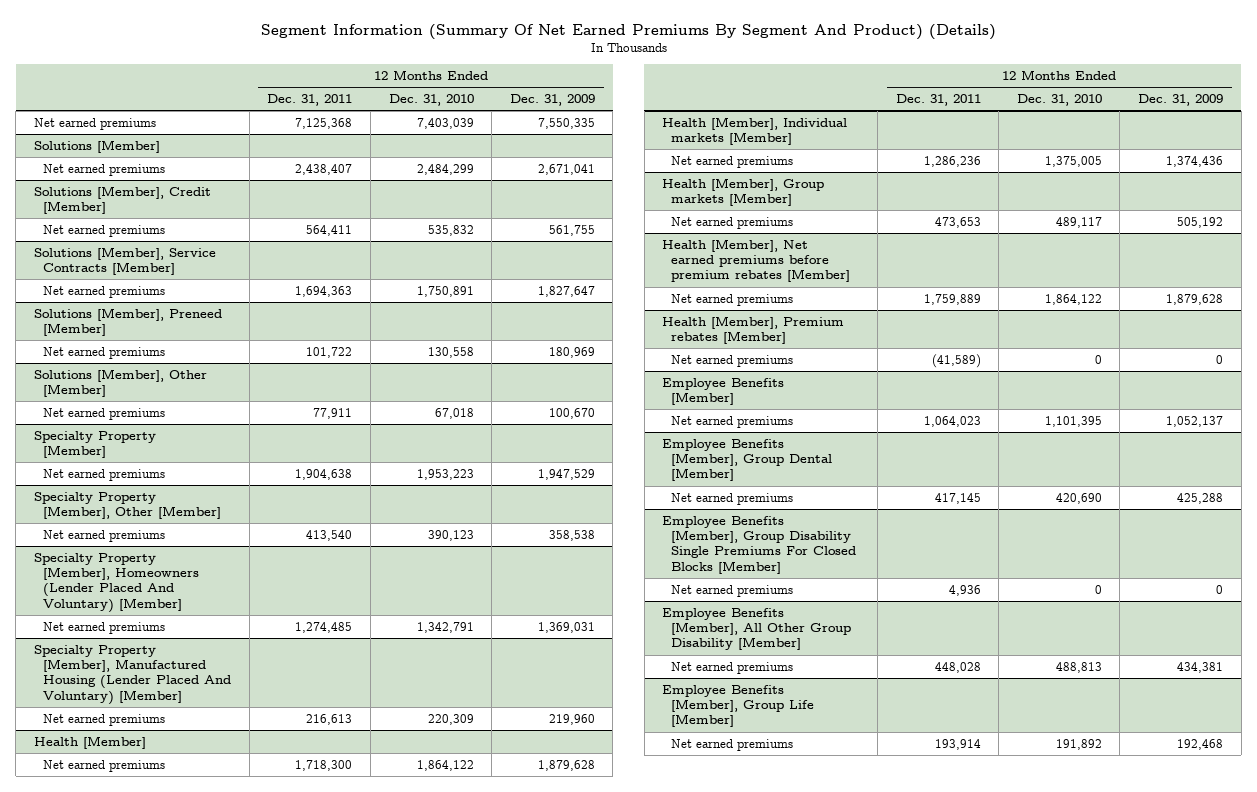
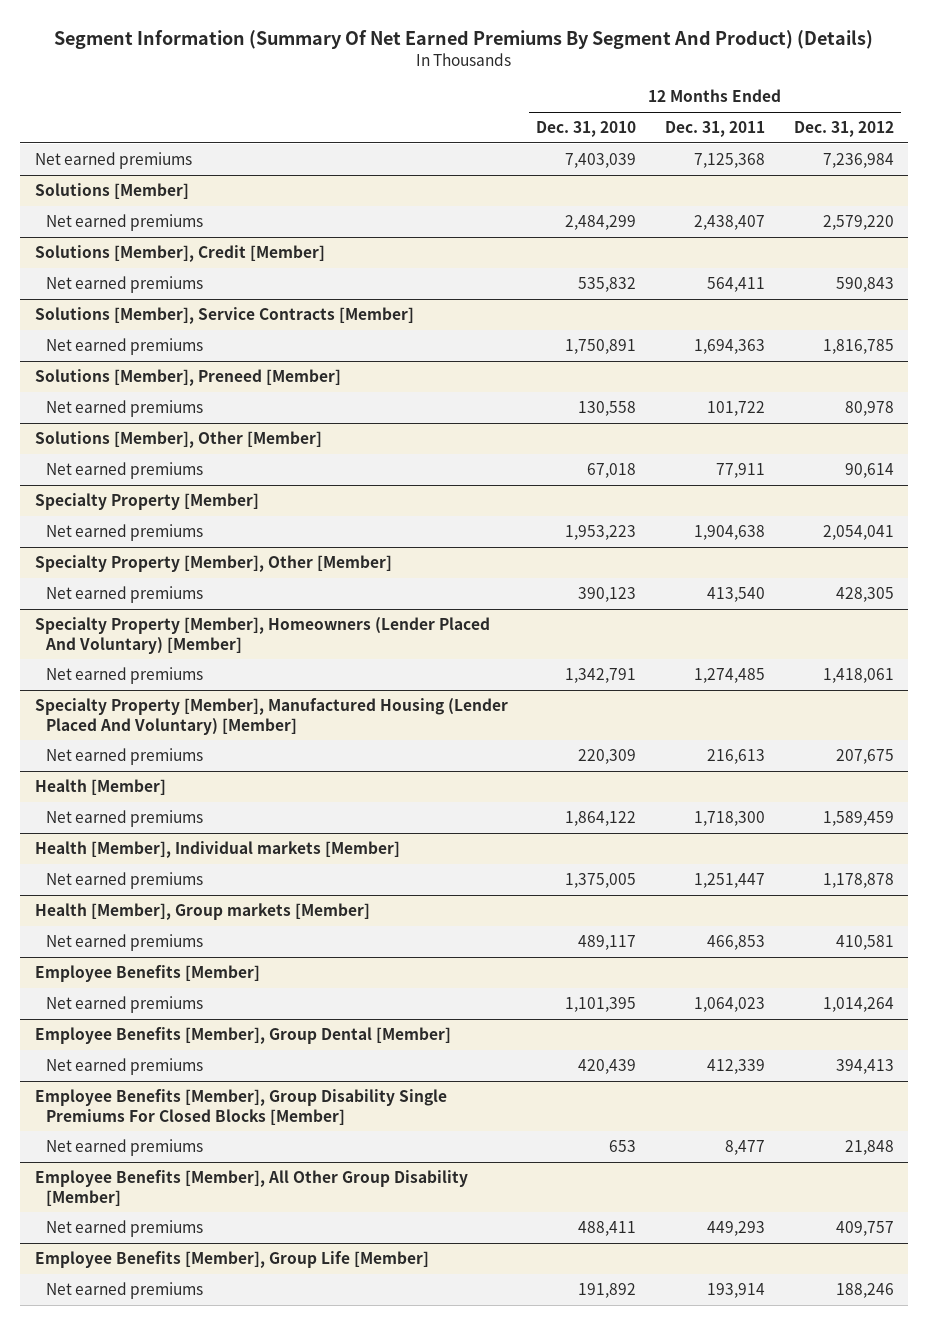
- | 12 Months Ended Dec. 31, 2011 | 12 Months Ended Dec. 31, 2010 | 12 Months Ended Dec. 31, 2009
+ | 12 Months Ended Dec. 31, 2010 | 12 Months Ended Dec. 31, 2011 | 12 Months Ended Dec. 31, 2012
@ Health [Member], Individual markets [Member]
- Net earned premiums | 1,286,236 | 1,375,005 | 1,374,436
+ Net earned premiums | 1,375,005 | 1,251,447 | 1,178,878
@ Health [Member], Group markets [Member]
- Net earned premiums | 473,653 | 489,117 | 505,192
- Health [Member], Net earned premiums before premium rebates [Member]
- Net earned premiums | 1,759,889 | 1,864,122 | 1,879,628
- Health [Member], Premium rebates [Member]
- Net earned premiums | (41,589) | 0 | 0
@ Health [Member], Group markets [Member]
+ Net earned premiums | 489,117 | 466,853 | 410,581
@ Employee Benefits [Member], Group Dental [Member]
- Net earned premiums | 417,145 | 420,690 | 425,288
+ Net earned premiums | 420,439 | 412,339 | 394,413
@ Employee Benefits [Member], Group Disability Single Premiums For Closed Blocks [Member]
- Net earned premiums | 4,936 | 0 | 0
+ Net earned premiums | 653 | 8,477 | 21,848
@ Employee Benefits [Member], All Other Group Disability [Member]
- Net earned premiums | 448,028 | 488,813 | 434,381
+ Net earned premiums | 488,411 | 449,293 | 409,757

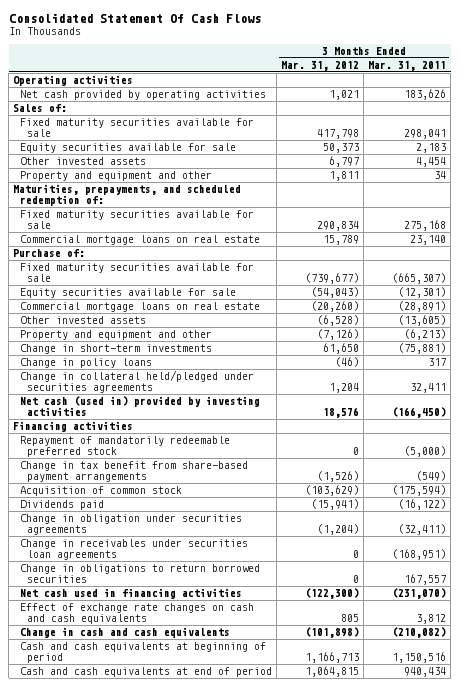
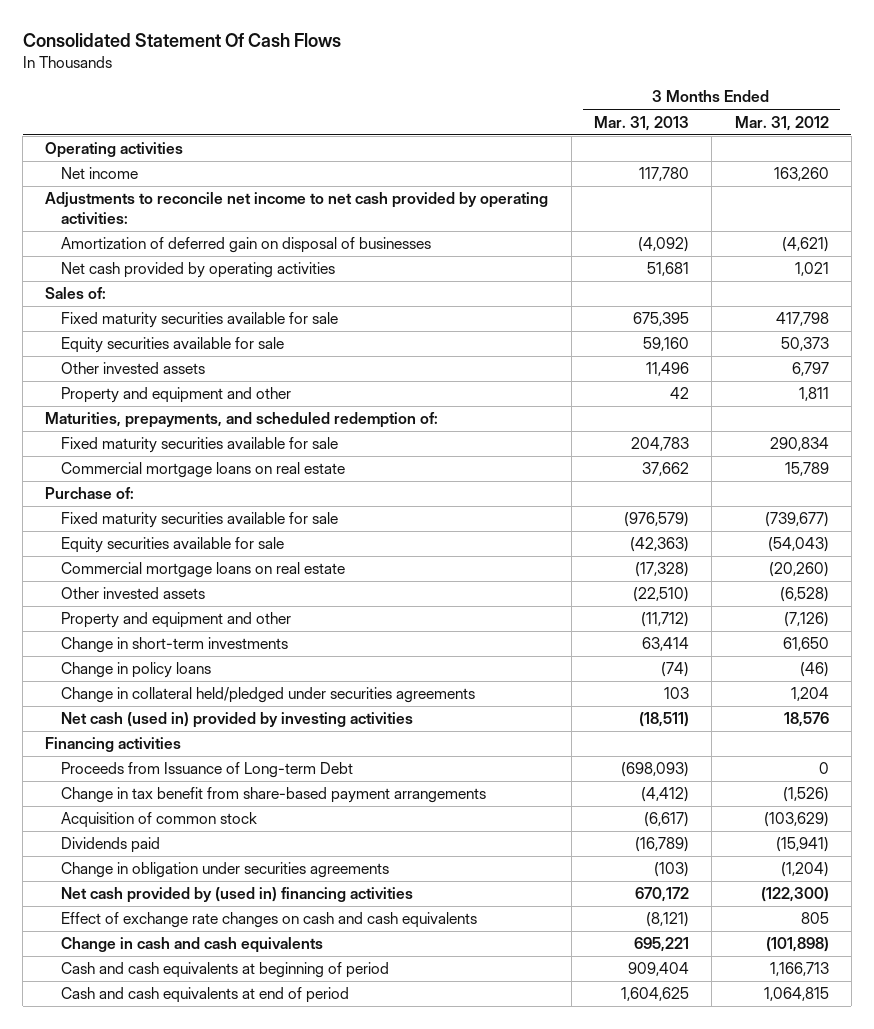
- | 3 Months Ended Mar. 31, 2012 | 3 Months Ended Mar. 31, 2011
+ | 3 Months Ended Mar. 31, 2013 | 3 Months Ended Mar. 31, 2012
+ Net income | 117,780 | 163,260
+ Adjustments to reconcile net income to net cash provided by operating activities:
+ Amortization of deferred gain on disposal of businesses | (4,092) | (4,621)
- Repayment of mandatorily redeemable preferred stock | 0 | (5,000)
+ Proceeds from Issuance of Long-term Debt | (698,093) | 0
- Change in receivables under securities loan agreements | 0 | (168,951)
- Change in obligations to return borrowed securities | 0 | 167,557
- Net cash used in financing activities | (122,300) | (231,070)
+ Net cash provided by (used in) financing activities | 670,172 | (122,300)

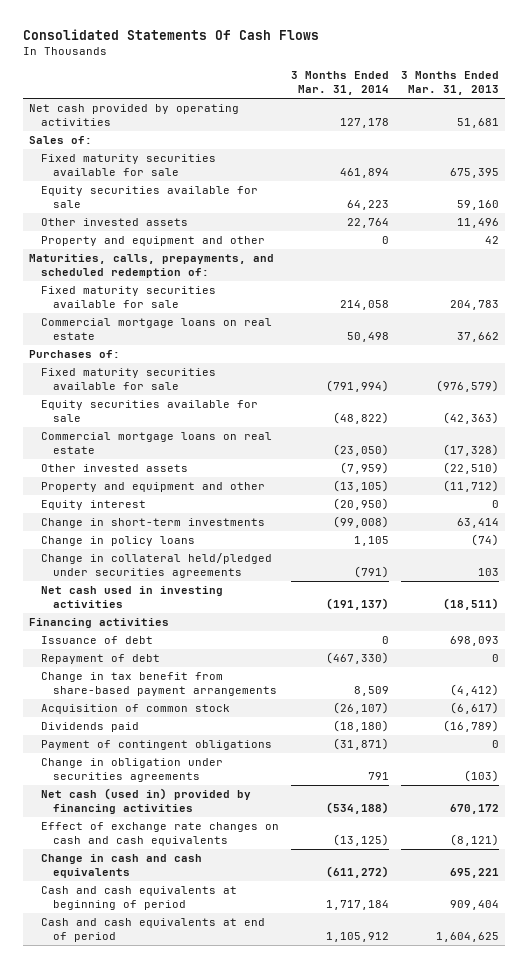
- Consolidated Statement Of Cash Flows
+ Consolidated Statements Of Cash Flows
- | 3 Months Ended Mar. 31, 2013 | 3 Months Ended Mar. 31, 2012
+ | 3 Months Ended Mar. 31, 2014 | 3 Months Ended Mar. 31, 2013
- Operating activities
- Net income | 117,780 | 163,260
- Adjustments to reconcile net income to net cash provided by operating activities:
- Amortization of deferred gain on disposal of businesses | (4,092) | (4,621)
- Maturities, prepayments, and scheduled redemption of:
+ Maturities, calls, prepayments, and scheduled redemption of:
- Purchase of:
+ Purchases of:
+ Equity interest | (20,950) | 0
- Net cash (used in) provided by investing activities | (18,511) | 18,576
+ Net cash used in investing activities | (191,137) | (18,511)
- Proceeds from Issuance of Long-term Debt | (698,093) | 0
+ Issuance of debt | 0 | 698,093
+ Repayment of debt | (467,330) | 0
+ Payment of contingent obligations | (31,871) | 0
- Net cash provided by (used in) financing activities | 670,172 | (122,300)
+ Net cash (used in) provided by financing activities | (534,188) | 670,172

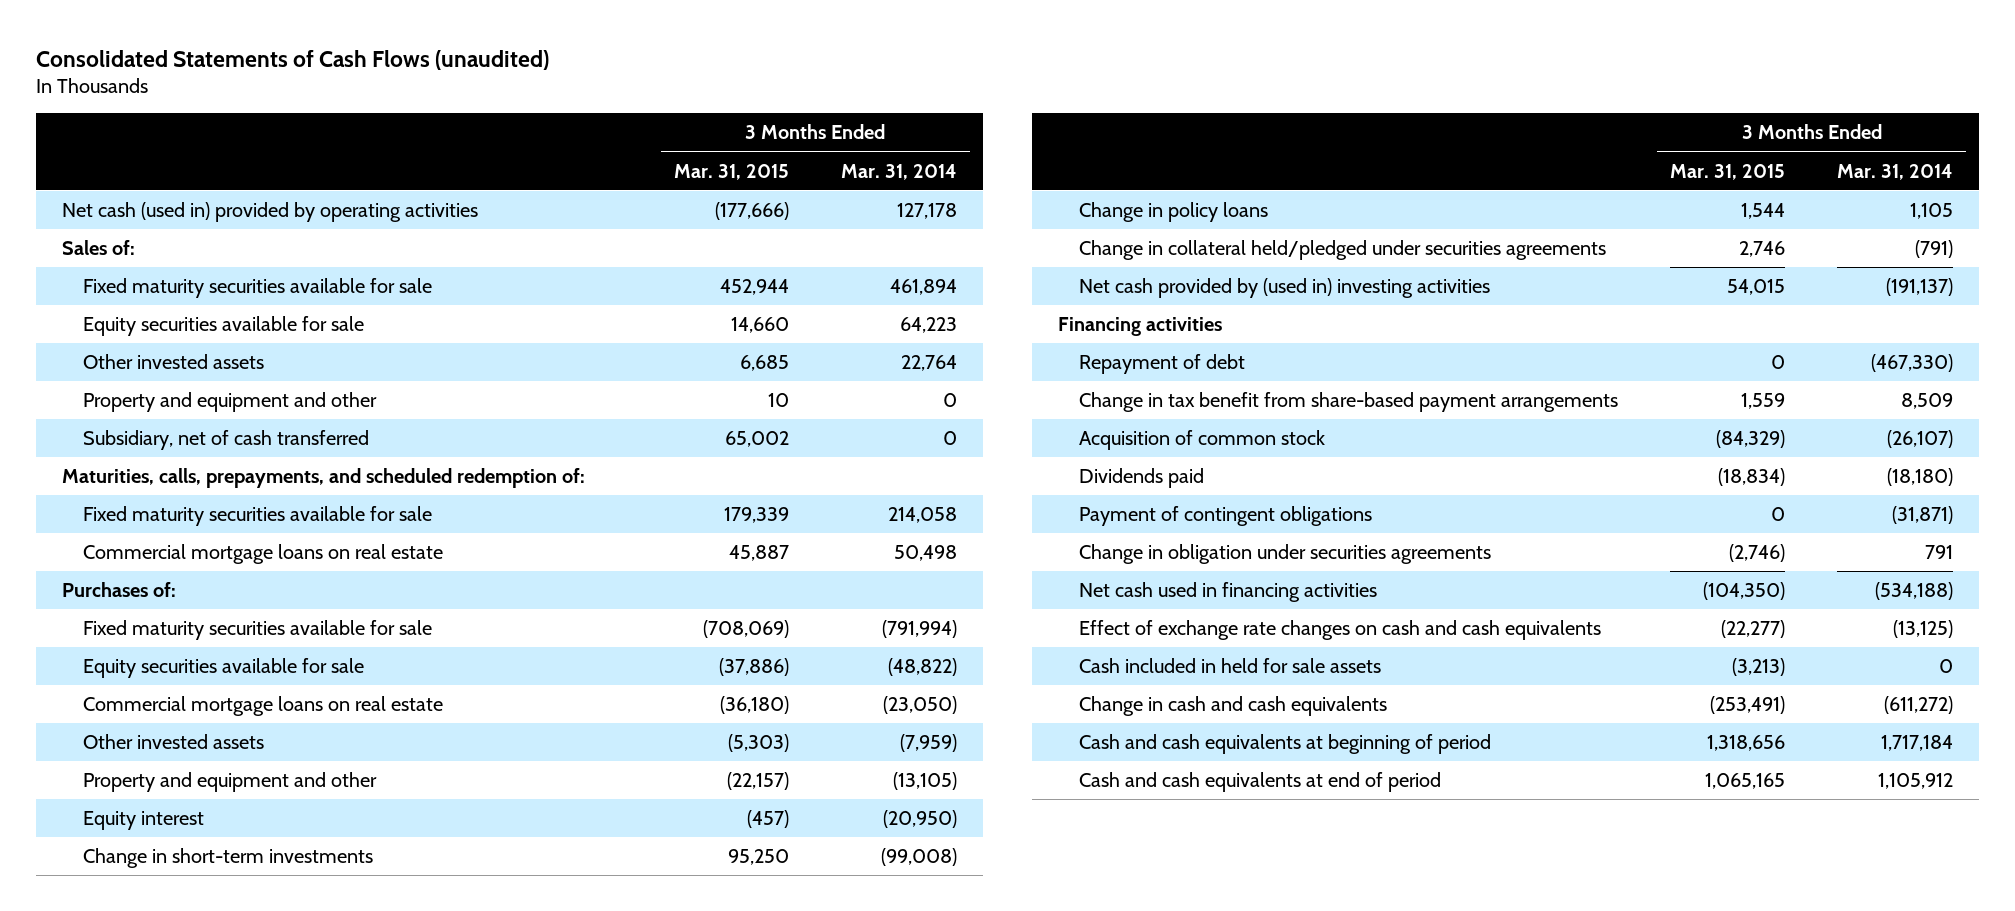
- Consolidated Statements Of Cash Flows
+ Consolidated Statements of Cash Flows (unaudited)
- | 3 Months Ended Mar. 31, 2014 | 3 Months Ended Mar. 31, 2013
+ | 3 Months Ended Mar. 31, 2015 | 3 Months Ended Mar. 31, 2014
- Net cash provided by operating activities | 127,178 | 51,681
+ Net cash (used in) provided by operating activities | (177,666) | 127,178
+ Subsidiary, net of cash transferred | 65,002 | 0
- Net cash used in investing activities | (191,137) | (18,511)
+ Net cash provided by (used in) investing activities | 54,015 | (191,137)
- Issuance of debt | 0 | 698,093
- Net cash (used in) provided by financing activities | (534,188) | 670,172
+ Net cash used in financing activities | (104,350) | (534,188)
+ Cash included in held for sale assets | (3,213) | 0

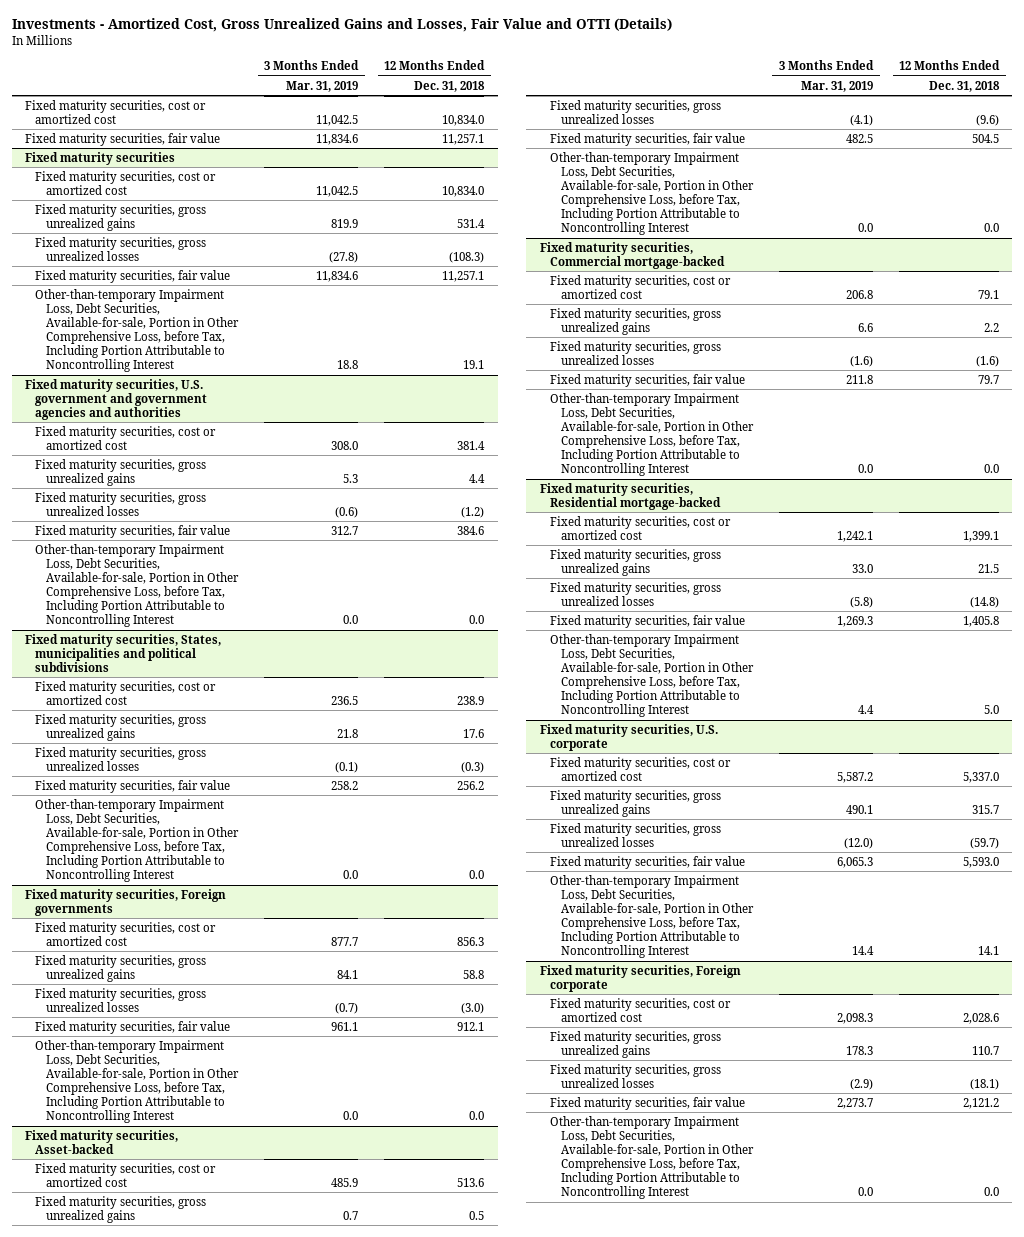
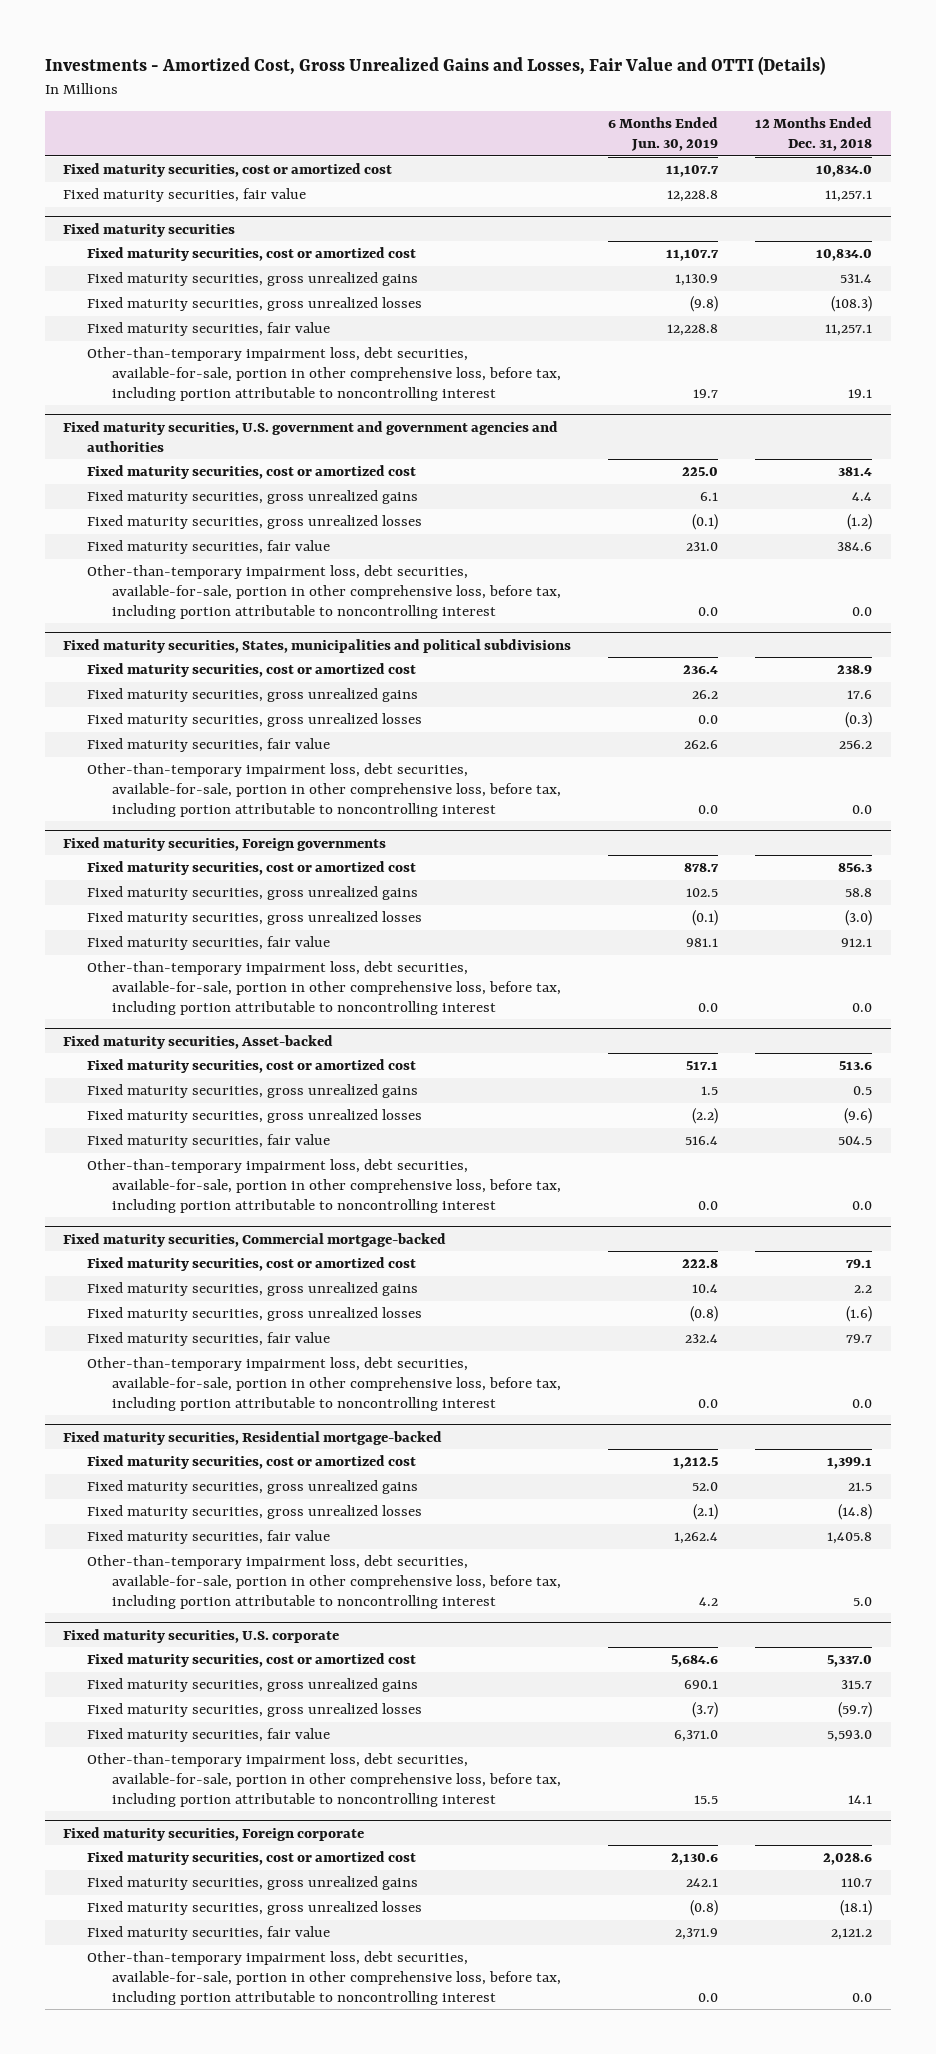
- | 3 Months Ended Mar. 31, 2019 | 12 Months Ended Dec. 31, 2018
+ | 6 Months Ended Jun. 30, 2019 | 12 Months Ended Dec. 31, 2018
@ Fixed maturity securities
- Other-than-temporary Impairment Loss, Debt Securities, Available-for-sale, Portion in Other Comprehensive Loss, before Tax, Including Portion Attributable to Noncontrolling Interest | 18.8 | 19.1
+ Other-than-temporary impairment loss, debt securities, available-for-sale, portion in other comprehensive loss, before tax, including portion attributable to noncontrolling interest | 19.7 | 19.1
@ Fixed maturity securities, U.S. government and government agencies and authorities
- Other-than-temporary Impairment Loss, Debt Securities, Available-for-sale, Portion in Other Comprehensive Loss, before Tax, Including Portion Attributable to Noncontrolling Interest | 0.0 | 0.0
+ Other-than-temporary impairment loss, debt securities, available-for-sale, portion in other comprehensive loss, before tax, including portion attributable to noncontrolling interest | 0.0 | 0.0
@ Fixed maturity securities, States, municipalities and political subdivisions
- Other-than-temporary Impairment Loss, Debt Securities, Available-for-sale, Portion in Other Comprehensive Loss, before Tax, Including Portion Attributable to Noncontrolling Interest | 0.0 | 0.0
+ Other-than-temporary impairment loss, debt securities, available-for-sale, portion in other comprehensive loss, before tax, including portion attributable to noncontrolling interest | 0.0 | 0.0
@ Fixed maturity securities, Foreign governments
- Other-than-temporary Impairment Loss, Debt Securities, Available-for-sale, Portion in Other Comprehensive Loss, before Tax, Including Portion Attributable to Noncontrolling Interest | 0.0 | 0.0
+ Other-than-temporary impairment loss, debt securities, available-for-sale, portion in other comprehensive loss, before tax, including portion attributable to noncontrolling interest | 0.0 | 0.0
@ Fixed maturity securities, Asset-backed
- Other-than-temporary Impairment Loss, Debt Securities, Available-for-sale, Portion in Other Comprehensive Loss, before Tax, Including Portion Attributable to Noncontrolling Interest | 0.0 | 0.0
+ Other-than-temporary impairment loss, debt securities, available-for-sale, portion in other comprehensive loss, before tax, including portion attributable to noncontrolling interest | 0.0 | 0.0
@ Fixed maturity securities, Commercial mortgage-backed
- Other-than-temporary Impairment Loss, Debt Securities, Available-for-sale, Portion in Other Comprehensive Loss, before Tax, Including Portion Attributable to Noncontrolling Interest | 0.0 | 0.0
+ Other-than-temporary impairment loss, debt securities, available-for-sale, portion in other comprehensive loss, before tax, including portion attributable to noncontrolling interest | 0.0 | 0.0
@ Fixed maturity securities, Residential mortgage-backed
- Other-than-temporary Impairment Loss, Debt Securities, Available-for-sale, Portion in Other Comprehensive Loss, before Tax, Including Portion Attributable to Noncontrolling Interest | 4.4 | 5.0
+ Other-than-temporary impairment loss, debt securities, available-for-sale, portion in other comprehensive loss, before tax, including portion attributable to noncontrolling interest | 4.2 | 5.0
@ Fixed maturity securities, U.S. corporate
- Other-than-temporary Impairment Loss, Debt Securities, Available-for-sale, Portion in Other Comprehensive Loss, before Tax, Including Portion Attributable to Noncontrolling Interest | 14.4 | 14.1
+ Other-than-temporary impairment loss, debt securities, available-for-sale, portion in other comprehensive loss, before tax, including portion attributable to noncontrolling interest | 15.5 | 14.1
@ Fixed maturity securities, Foreign corporate
- Other-than-temporary Impairment Loss, Debt Securities, Available-for-sale, Portion in Other Comprehensive Loss, before Tax, Including Portion Attributable to Noncontrolling Interest | 0.0 | 0.0
+ Other-than-temporary impairment loss, debt securities, available-for-sale, portion in other comprehensive loss, before tax, including portion attributable to noncontrolling interest | 0.0 | 0.0

